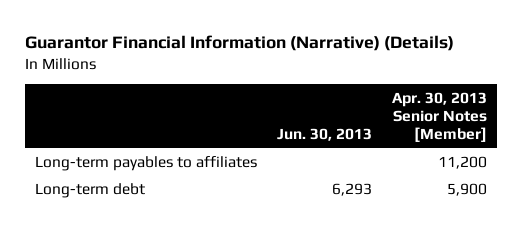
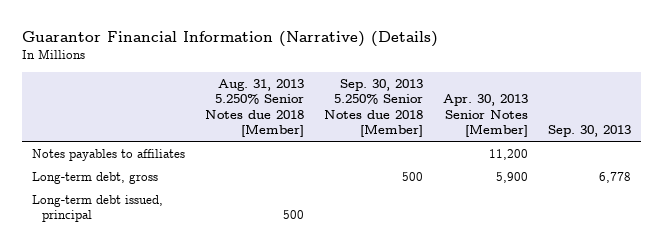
- | Jun. 30, 2013 | Apr. 30, 2013 Senior Notes [Member]
+ | Aug. 31, 2013 5.250% Senior Notes due 2018 [Member] | Sep. 30, 2013 5.250% Senior Notes due 2018 [Member] | Apr. 30, 2013 Senior Notes [Member] | Sep. 30, 2013
- Long-term payables to affiliates | | 11,200
- Long-term debt | 6,293 | 5,900
+ Notes payables to affiliates | | | 11,200 |
+ Long-term debt, gross | | 500 | 5,900 | 6,778
+ Long-term debt issued, principal | 500 | | |

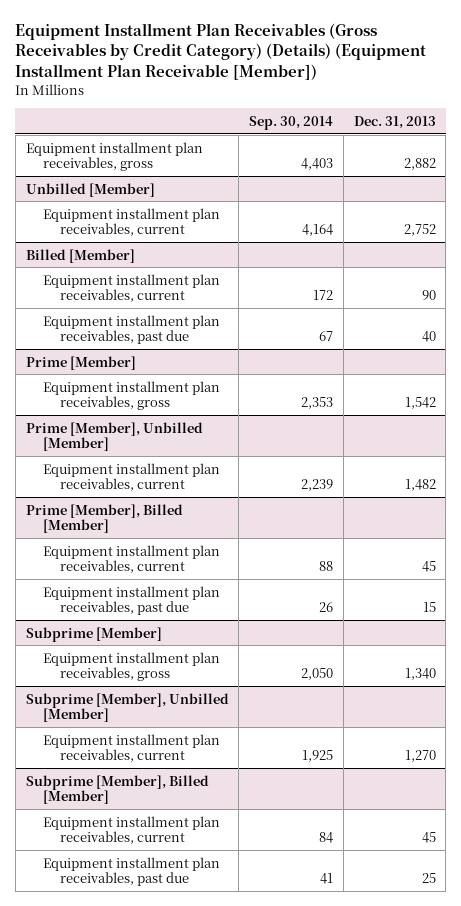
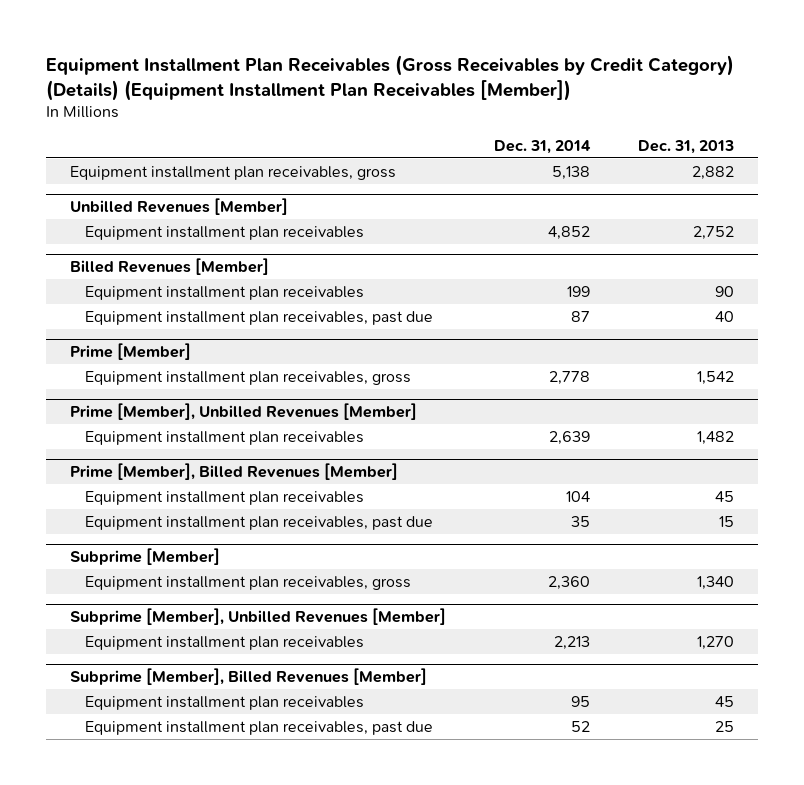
- Equipment Installment Plan Receivables (Gross Receivables by Credit Category) (Details) (Equipment Installment Plan Receivable [Member])
+ Equipment Installment Plan Receivables (Gross Receivables by Credit Category) (Details) (Equipment Installment Plan Receivables [Member])
- | Sep. 30, 2014 | Dec. 31, 2013
+ | Dec. 31, 2014 | Dec. 31, 2013
- Unbilled [Member]
- Equipment installment plan receivables, current | 4,164 | 2,752
- Billed [Member]
- Equipment installment plan receivables, current | 172 | 90
+ Unbilled Revenues [Member]
+ Equipment installment plan receivables | 4,852 | 2,752
+ Billed Revenues [Member]
+ Equipment installment plan receivables | 199 | 90
- Prime [Member], Unbilled [Member]
- Equipment installment plan receivables, current | 2,239 | 1,482
- Prime [Member], Billed [Member]
- Equipment installment plan receivables, current | 88 | 45
+ Prime [Member], Unbilled Revenues [Member]
+ Equipment installment plan receivables | 2,639 | 1,482
+ Prime [Member], Billed Revenues [Member]
+ Equipment installment plan receivables | 104 | 45
- Subprime [Member], Unbilled [Member]
- Equipment installment plan receivables, current | 1,925 | 1,270
- Subprime [Member], Billed [Member]
- Equipment installment plan receivables, current | 84 | 45
+ Subprime [Member], Unbilled Revenues [Member]
+ Equipment installment plan receivables | 2,213 | 1,270
+ Subprime [Member], Billed Revenues [Member]
+ Equipment installment plan receivables | 95 | 45

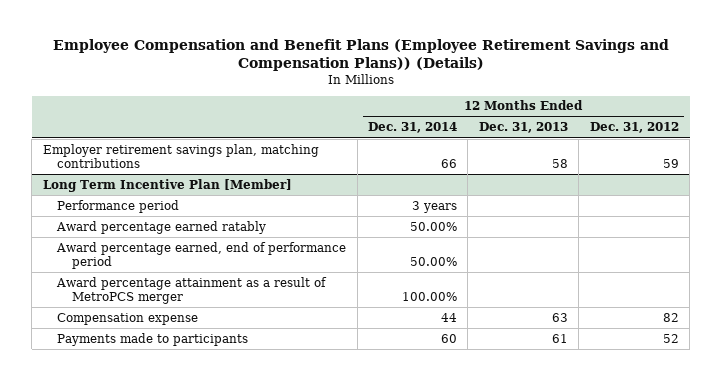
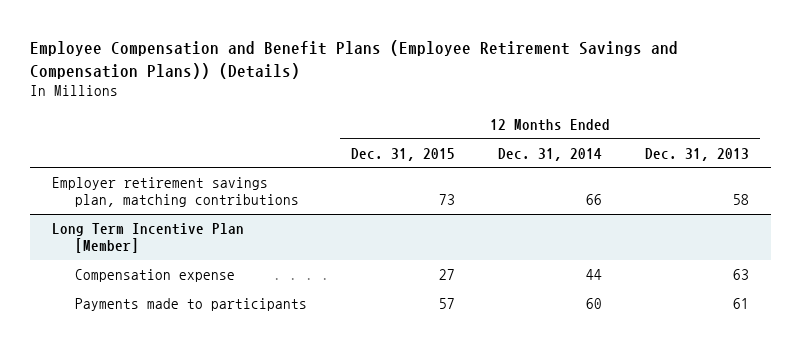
- | 12 Months Ended Dec. 31, 2014 | 12 Months Ended Dec. 31, 2013 | 12 Months Ended Dec. 31, 2012
+ | 12 Months Ended Dec. 31, 2015 | 12 Months Ended Dec. 31, 2014 | 12 Months Ended Dec. 31, 2013
@ Long Term Incentive Plan [Member]
- Performance period | 3 years | |
- Award percentage earned ratably | 50.00% | |
- Award percentage earned, end of performance period | 50.00% | |
- Award percentage attainment as a result of MetroPCS merger | 100.00% | |

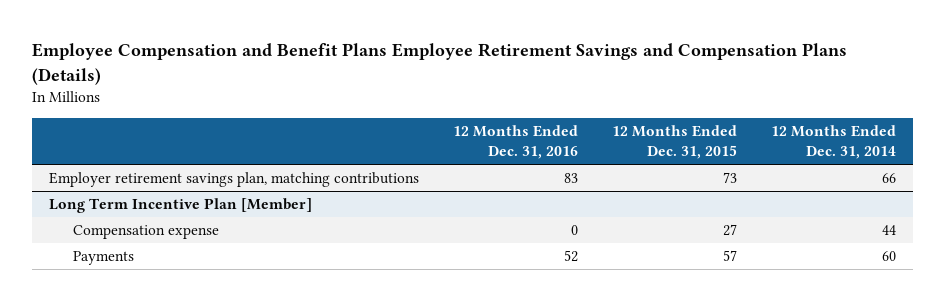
- Employee Compensation and Benefit Plans (Employee Retirement Savings and Compensation Plans)) (Details)
+ Employee Compensation and Benefit Plans Employee Retirement Savings and Compensation Plans (Details)
- | 12 Months Ended Dec. 31, 2015 | 12 Months Ended Dec. 31, 2014 | 12 Months Ended Dec. 31, 2013
+ | 12 Months Ended Dec. 31, 2016 | 12 Months Ended Dec. 31, 2015 | 12 Months Ended Dec. 31, 2014
@ Long Term Incentive Plan [Member]
- Payments made to participants | 57 | 60 | 61
+ Payments | 52 | 57 | 60

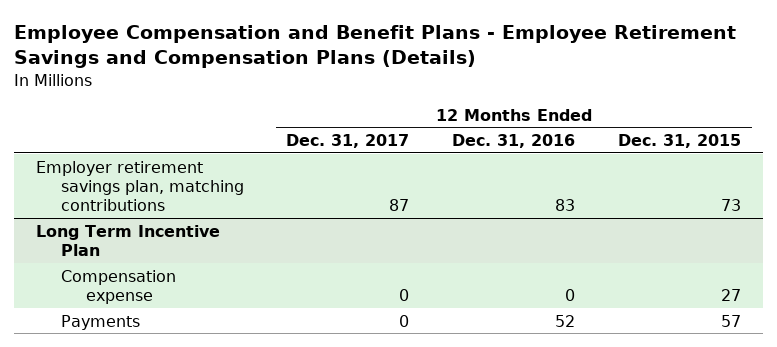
- Employee Compensation and Benefit Plans Employee Retirement Savings and Compensation Plans (Details)
+ Employee Compensation and Benefit Plans - Employee Retirement Savings and Compensation Plans (Details)
- | 12 Months Ended Dec. 31, 2016 | 12 Months Ended Dec. 31, 2015 | 12 Months Ended Dec. 31, 2014
+ | 12 Months Ended Dec. 31, 2017 | 12 Months Ended Dec. 31, 2016 | 12 Months Ended Dec. 31, 2015
- Long Term Incentive Plan [Member]
+ Long Term Incentive Plan

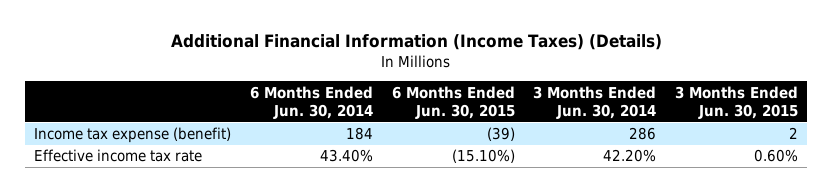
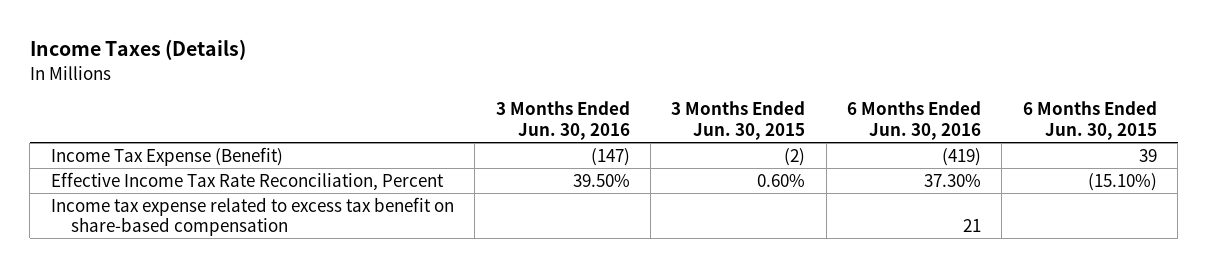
- Additional Financial Information (Income Taxes) (Details)
+ Income Taxes (Details)
- | 6 Months Ended Jun. 30, 2014 | 6 Months Ended Jun. 30, 2015 | 3 Months Ended Jun. 30, 2014 | 3 Months Ended Jun. 30, 2015
+ | 3 Months Ended Jun. 30, 2016 | 3 Months Ended Jun. 30, 2015 | 6 Months Ended Jun. 30, 2016 | 6 Months Ended Jun. 30, 2015
- Income tax expense (benefit) | 184 | (39) | 286 | 2
- Effective income tax rate | 43.40% | (15.10%) | 42.20% | 0.60%
+ Income Tax Expense (Benefit) | (147) | (2) | (419) | 39
+ Effective Income Tax Rate Reconciliation, Percent | 39.50% | 0.60% | 37.30% | (15.10%)
+ Income tax expense related to excess tax benefit on share-based compensation | | | 21 |

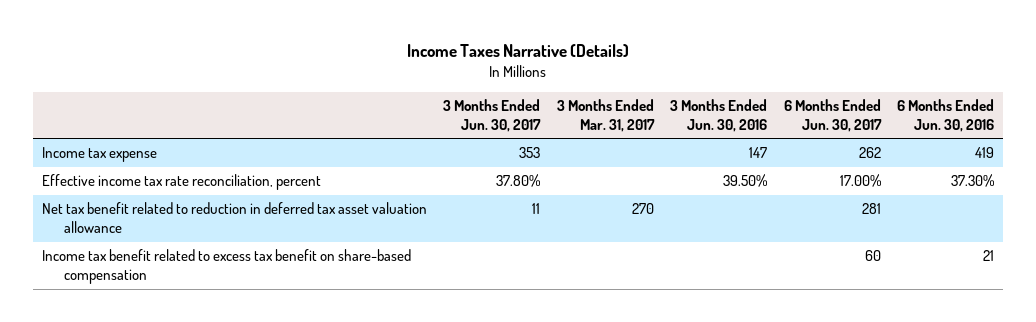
- Income Taxes (Details)
+ Income Taxes Narrative (Details)
- | 3 Months Ended Jun. 30, 2016 | 3 Months Ended Jun. 30, 2015 | 6 Months Ended Jun. 30, 2016 | 6 Months Ended Jun. 30, 2015
+ | 3 Months Ended Jun. 30, 2017 | 3 Months Ended Mar. 31, 2017 | 3 Months Ended Jun. 30, 2016 | 6 Months Ended Jun. 30, 2017 | 6 Months Ended Jun. 30, 2016
- Income Tax Expense (Benefit) | (147) | (2) | (419) | 39
- Effective Income Tax Rate Reconciliation, Percent | 39.50% | 0.60% | 37.30% | (15.10%)
- Income tax expense related to excess tax benefit on share-based compensation | | | 21 |
+ Income tax expense | 353 | | 147 | 262 | 419
+ Effective income tax rate reconciliation, percent | 37.80% | | 39.50% | 17.00% | 37.30%
+ Net tax benefit related to reduction in deferred tax asset valuation allowance | 11 | 270 | | 281 |
+ Income tax benefit related to excess tax benefit on share-based compensation | | | | 60 | 21

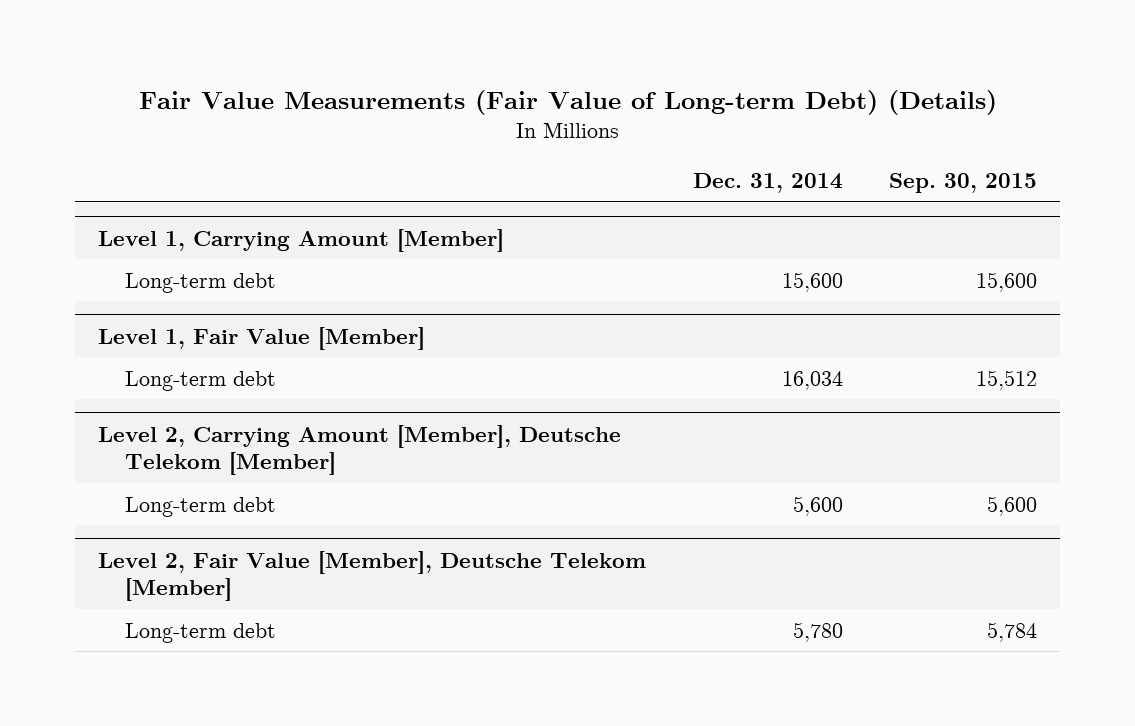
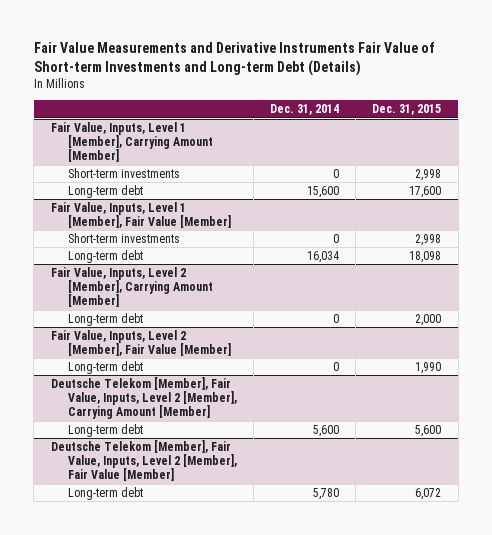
- Fair Value Measurements (Fair Value of Long-term Debt) (Details)
+ Fair Value Measurements and Derivative Instruments Fair Value of Short-term Investments and Long-term Debt (Details)
- | Dec. 31, 2014 | Sep. 30, 2015
+ | Dec. 31, 2014 | Dec. 31, 2015
- Level 1, Carrying Amount [Member]
+ Fair Value, Inputs, Level 1 [Member], Carrying Amount [Member]
+ Short-term investments | 0 | 2,998
- Level 1, Fair Value [Member]
+ Fair Value, Inputs, Level 1 [Member], Fair Value [Member]
+ Short-term investments | 0 | 2,998
- Level 2, Carrying Amount [Member], Deutsche Telekom [Member]
+ Fair Value, Inputs, Level 2 [Member], Carrying Amount [Member]
+ Long-term debt | 0 | 2,000
+ Fair Value, Inputs, Level 2 [Member], Fair Value [Member]
+ Long-term debt | 0 | 1,990
+ Deutsche Telekom [Member], Fair Value, Inputs, Level 2 [Member], Carrying Amount [Member]
- Level 2, Fair Value [Member], Deutsche Telekom [Member]
+ Deutsche Telekom [Member], Fair Value, Inputs, Level 2 [Member], Fair Value [Member]

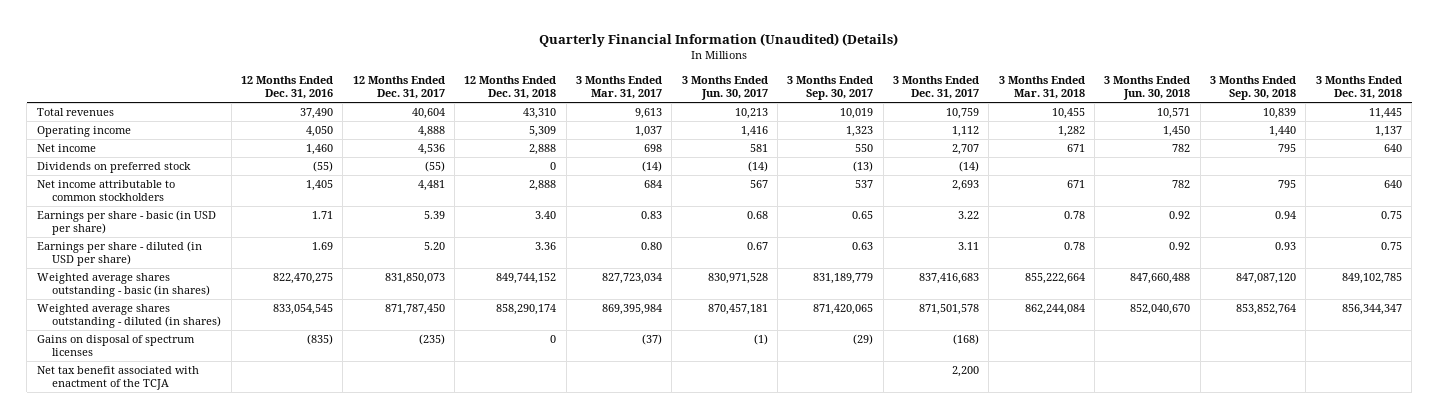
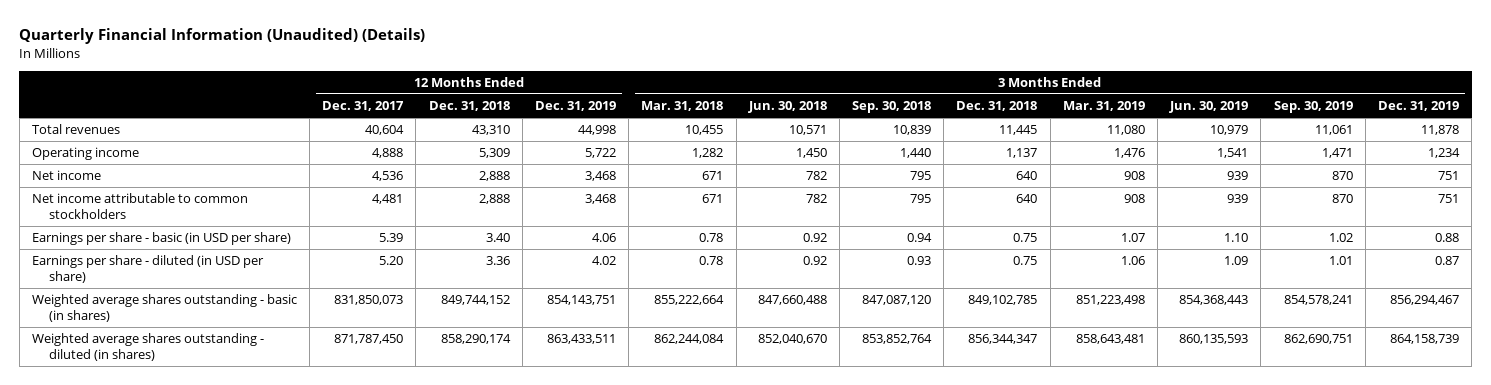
- | 12 Months Ended Dec. 31, 2016 | 12 Months Ended Dec. 31, 2017 | 12 Months Ended Dec. 31, 2018 | 3 Months Ended Mar. 31, 2017 | 3 Months Ended Jun. 30, 2017 | 3 Months Ended Sep. 30, 2017 | 3 Months Ended Dec. 31, 2017 | 3 Months Ended Mar. 31, 2018 | 3 Months Ended Jun. 30, 2018 | 3 Months Ended Sep. 30, 2018 | 3 Months Ended Dec. 31, 2018
+ | 12 Months Ended Dec. 31, 2017 | 12 Months Ended Dec. 31, 2018 | 12 Months Ended Dec. 31, 2019 | 3 Months Ended Mar. 31, 2018 | 3 Months Ended Jun. 30, 2018 | 3 Months Ended Sep. 30, 2018 | 3 Months Ended Dec. 31, 2018 | 3 Months Ended Mar. 31, 2019 | 3 Months Ended Jun. 30, 2019 | 3 Months Ended Sep. 30, 2019 | 3 Months Ended Dec. 31, 2019
- Dividends on preferred stock | (55) | (55) | 0 | (14) | (14) | (13) | (14) | | | |
- Gains on disposal of spectrum licenses | (835) | (235) | 0 | (37) | (1) | (29) | (168) | | | |
- Net tax benefit associated with enactment of the TCJA | | | | | | | 2,200 | | | |

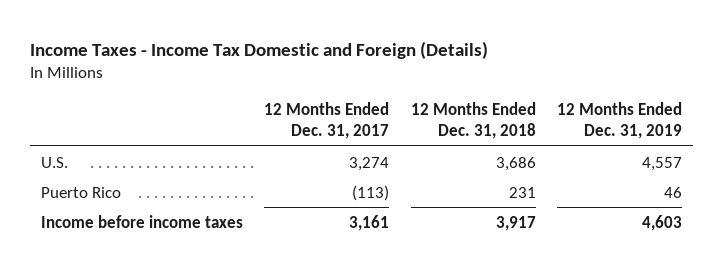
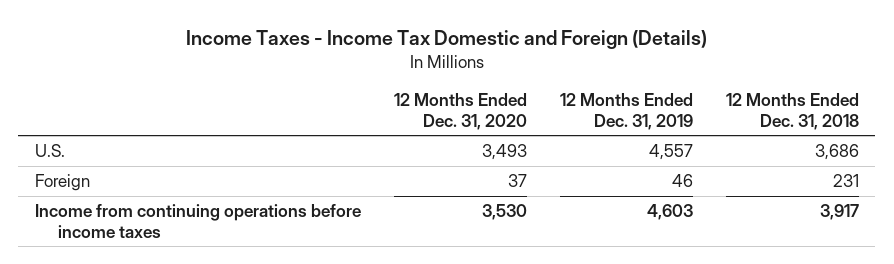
- | 12 Months Ended Dec. 31, 2017 | 12 Months Ended Dec. 31, 2018 | 12 Months Ended Dec. 31, 2019
+ | 12 Months Ended Dec. 31, 2020 | 12 Months Ended Dec. 31, 2019 | 12 Months Ended Dec. 31, 2018
- Puerto Rico | (113) | 231 | 46
- Income before income taxes | 3,161 | 3,917 | 4,603
+ Foreign | 37 | 46 | 231
+ Income from continuing operations before income taxes | 3,530 | 4,603 | 3,917

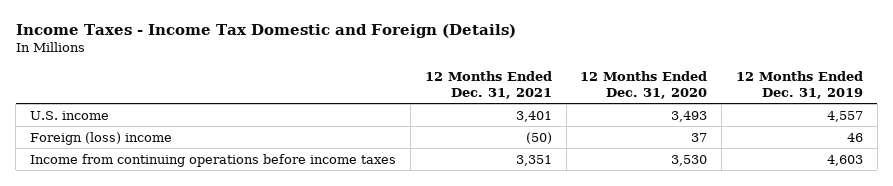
- | 12 Months Ended Dec. 31, 2020 | 12 Months Ended Dec. 31, 2019 | 12 Months Ended Dec. 31, 2018
+ | 12 Months Ended Dec. 31, 2021 | 12 Months Ended Dec. 31, 2020 | 12 Months Ended Dec. 31, 2019
- U.S. | 3,493 | 4,557 | 3,686
- Foreign | 37 | 46 | 231
+ U.S. income | 3,401 | 3,493 | 4,557
+ Foreign (loss) income | (50) | 37 | 46

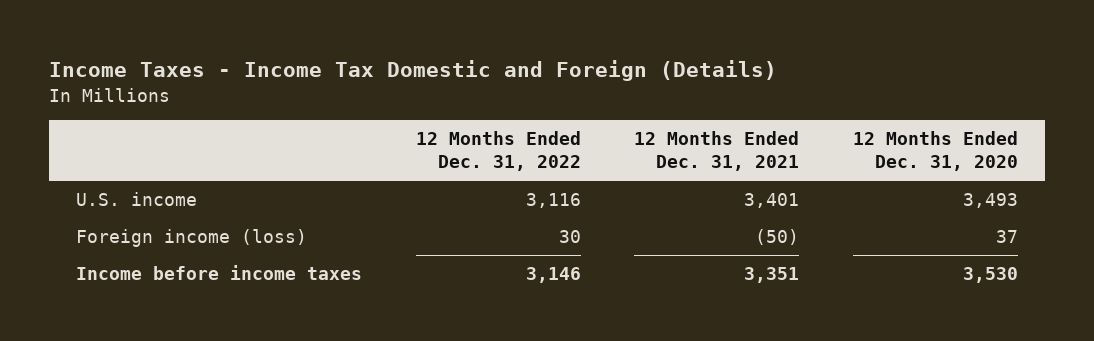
- | 12 Months Ended Dec. 31, 2021 | 12 Months Ended Dec. 31, 2020 | 12 Months Ended Dec. 31, 2019
+ | 12 Months Ended Dec. 31, 2022 | 12 Months Ended Dec. 31, 2021 | 12 Months Ended Dec. 31, 2020
- Foreign (loss) income | (50) | 37 | 46
- Income from continuing operations before income taxes | 3,351 | 3,530 | 4,603
+ Foreign income (loss) | 30 | (50) | 37
+ Income before income taxes | 3,146 | 3,351 | 3,530

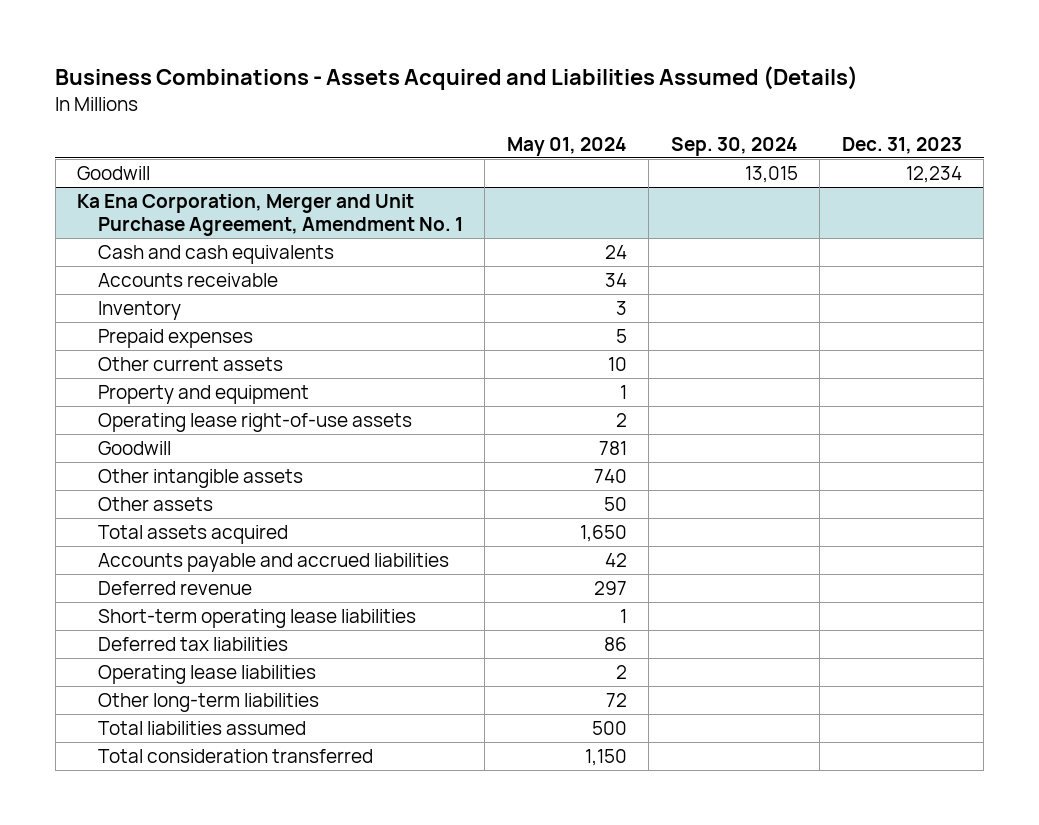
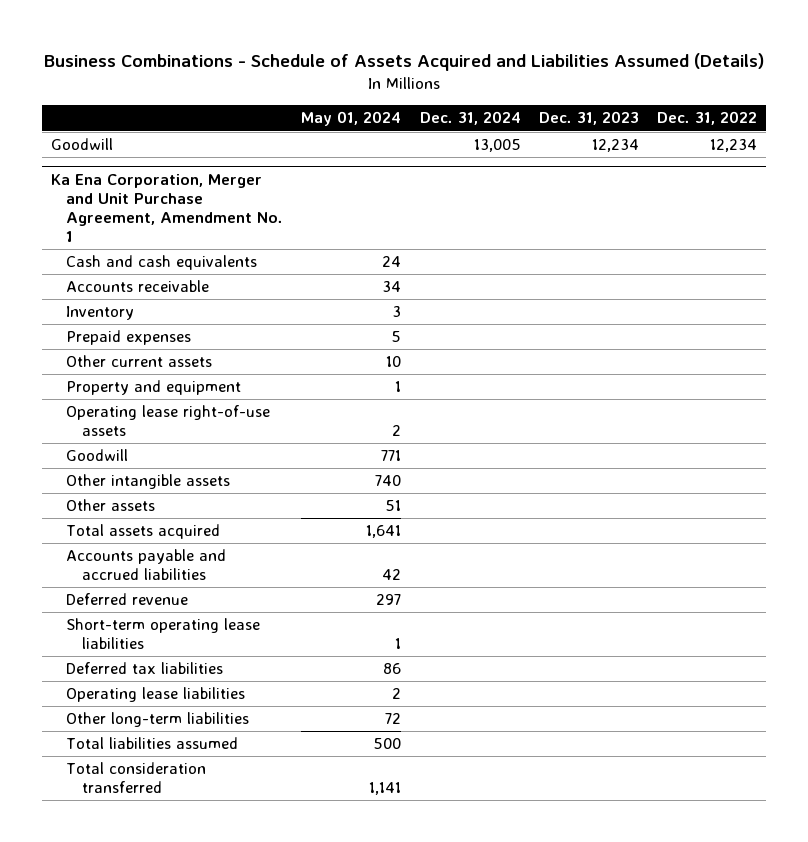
- Business Combinations - Assets Acquired and Liabilities Assumed (Details)
+ Business Combinations - Schedule of Assets Acquired and Liabilities Assumed (Details)
- | May 01, 2024 | Sep. 30, 2024 | Dec. 31, 2023
+ | May 01, 2024 | Dec. 31, 2024 | Dec. 31, 2023 | Dec. 31, 2022
@ Ka Ena Corporation, Merger and Unit Purchase Agreement, Amendment No. 1
- Goodwill | 781 | |
+ Goodwill | 771 | | |
- Other assets | 50 | |
- Total assets acquired | 1,650 | |
+ Other assets | 51 | | |
+ Total assets acquired | 1,641 | | |
- Total consideration transferred | 1,150 | |
+ Total consideration transferred | 1,141 | | |

